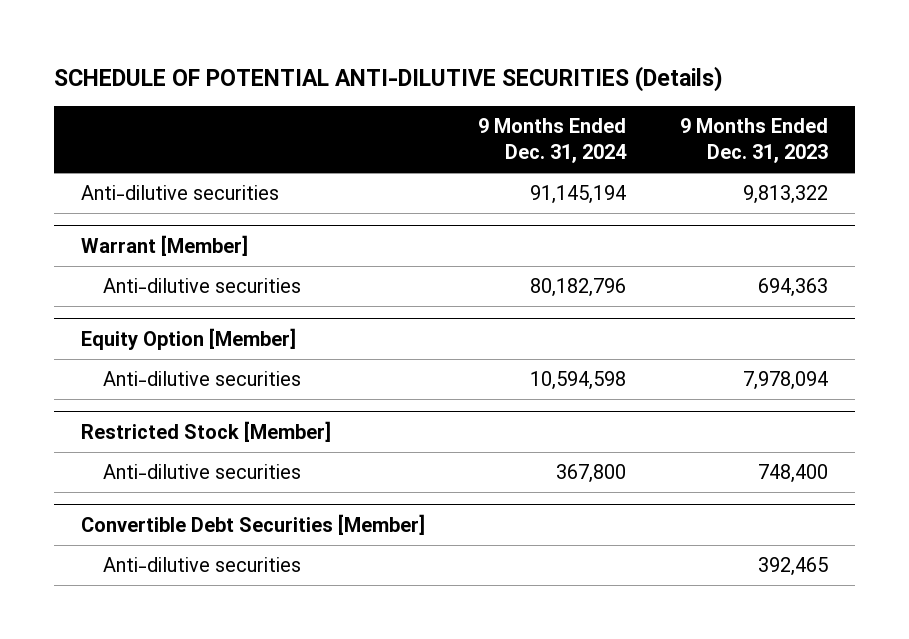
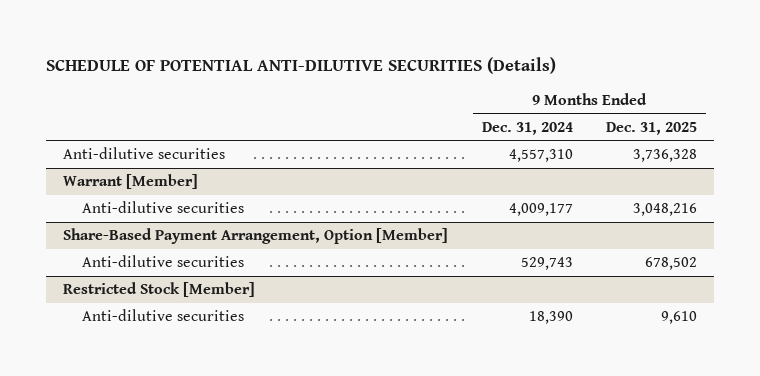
- | 9 Months Ended Dec. 31, 2024 | 9 Months Ended Dec. 31, 2023
+ | 9 Months Ended Dec. 31, 2024 | 9 Months Ended Dec. 31, 2025
- Anti-dilutive securities | 91,145,194 | 9,813,322
+ Anti-dilutive securities | 4,557,310 | 3,736,328
@ Warrant [Member]
- Anti-dilutive securities | 80,182,796 | 694,363
- Equity Option [Member]
- Anti-dilutive securities | 10,594,598 | 7,978,094
@ Warrant [Member]
+ Anti-dilutive securities | 4,009,177 | 3,048,216
+ Share-Based Payment Arrangement, Option [Member]
+ Anti-dilutive securities | 529,743 | 678,502
@ Restricted Stock [Member]
- Anti-dilutive securities | 367,800 | 748,400
- Convertible Debt Securities [Member]
- Anti-dilutive securities | | 392,465
@ Restricted Stock [Member]
+ Anti-dilutive securities | 18,390 | 9,610

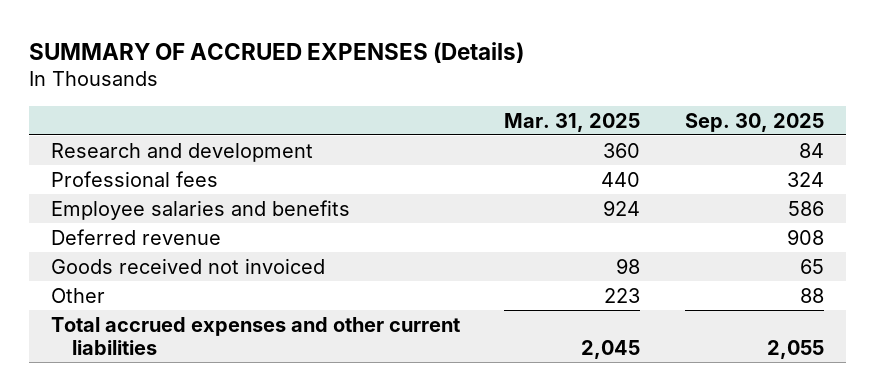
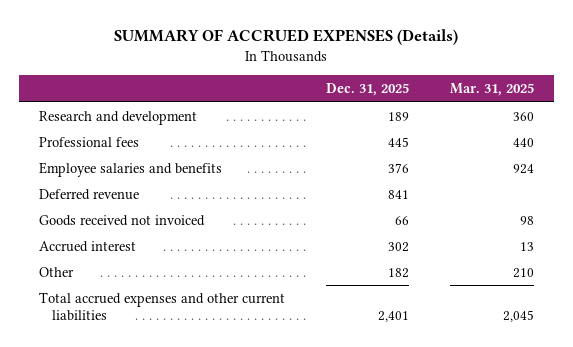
- | Mar. 31, 2025 | Sep. 30, 2025
+ | Dec. 31, 2025 | Mar. 31, 2025
- Other | 223 | 88
+ Accrued interest | 302 | 13
+ Other | 182 | 210

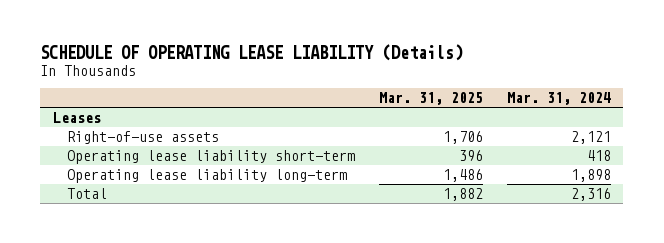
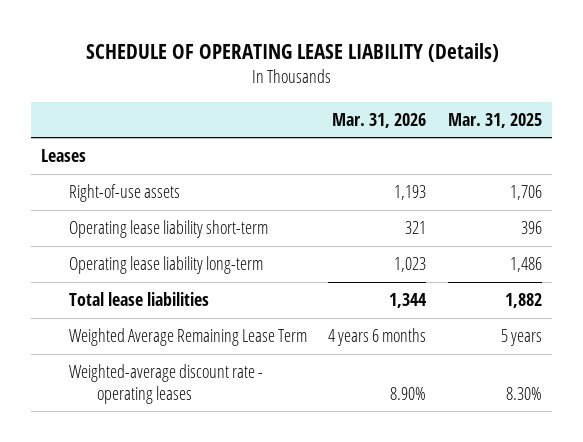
- | Mar. 31, 2025 | Mar. 31, 2024
+ | Mar. 31, 2026 | Mar. 31, 2025
- Total | 1,882 | 2,316
+ Total lease liabilities | 1,344 | 1,882
+ Weighted Average Remaining Lease Term | 4 years 6 months | 5 years
+ Weighted-average discount rate - operating leases | 8.90% | 8.30%

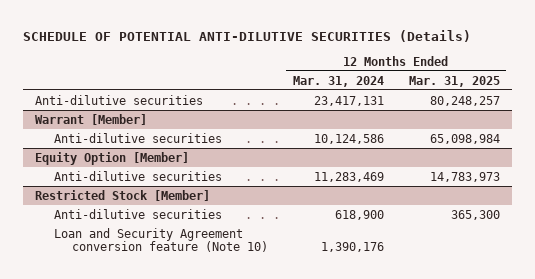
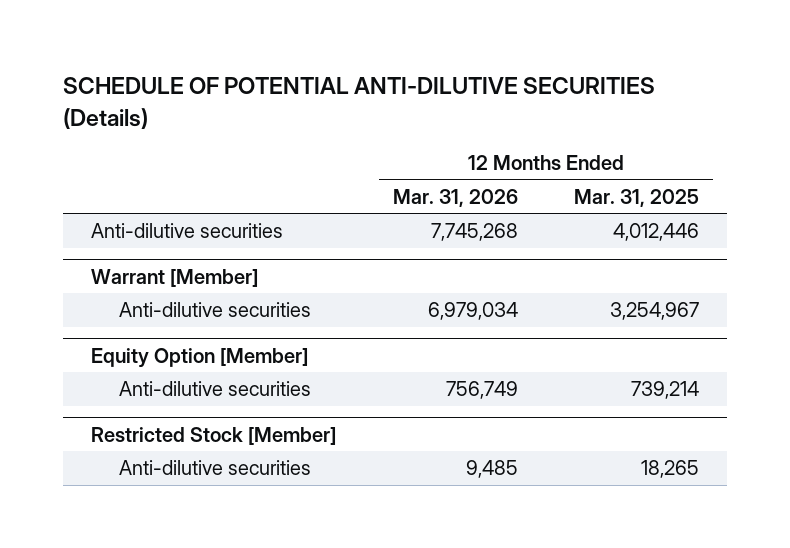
- | 12 Months Ended Mar. 31, 2024 | 12 Months Ended Mar. 31, 2025
+ | 12 Months Ended Mar. 31, 2026 | 12 Months Ended Mar. 31, 2025
- Anti-dilutive securities | 23,417,131 | 80,248,257
+ Anti-dilutive securities | 7,745,268 | 4,012,446
@ Warrant [Member]
- Anti-dilutive securities | 10,124,586 | 65,098,984
+ Anti-dilutive securities | 6,979,034 | 3,254,967
@ Equity Option [Member]
- Anti-dilutive securities | 11,283,469 | 14,783,973
+ Anti-dilutive securities | 756,749 | 739,214
@ Restricted Stock [Member]
- Anti-dilutive securities | 618,900 | 365,300
- Loan and Security Agreement conversion feature (Note 10) | 1,390,176 |
+ Anti-dilutive securities | 9,485 | 18,265

